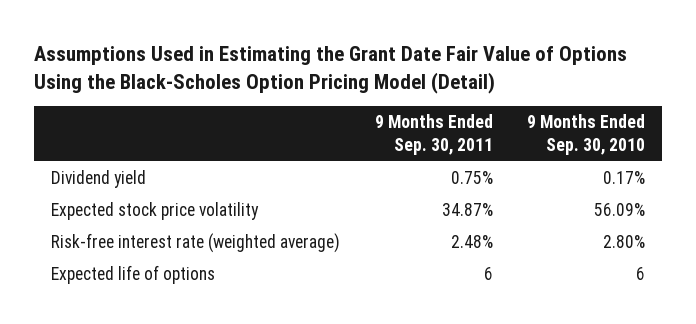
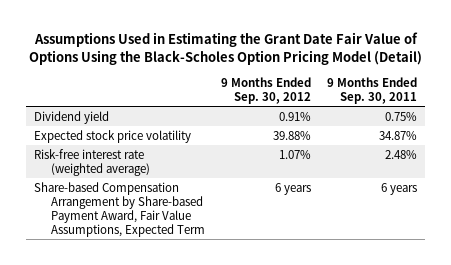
- | 9 Months Ended Sep. 30, 2011 | 9 Months Ended Sep. 30, 2010
+ | 9 Months Ended Sep. 30, 2012 | 9 Months Ended Sep. 30, 2011
- Expected life of options | 6 | 6
+ Share-based Compensation Arrangement by Share-based Payment Award, Fair Value Assumptions, Expected Term | 6 years | 6 years

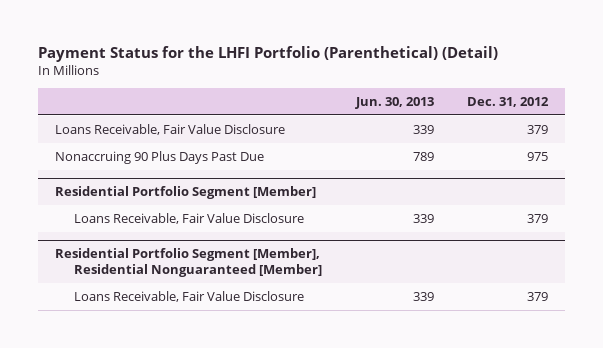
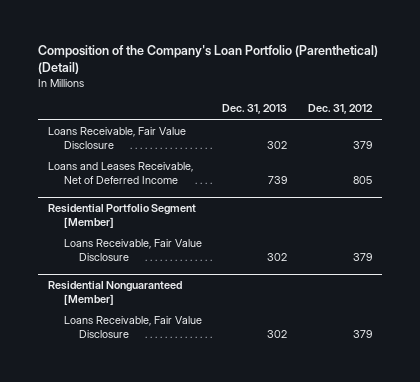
- Payment Status for the LHFI Portfolio (Parenthetical) (Detail)
+ Composition of the Company's Loan Portfolio (Parenthetical) (Detail)
- | Jun. 30, 2013 | Dec. 31, 2012
+ | Dec. 31, 2013 | Dec. 31, 2012
- Nonaccruing 90 Plus Days Past Due | 789 | 975
+ Loans and Leases Receivable, Net of Deferred Income | 739 | 805
- Residential Portfolio Segment [Member], Residential Nonguaranteed [Member]
+ Residential Nonguaranteed [Member]

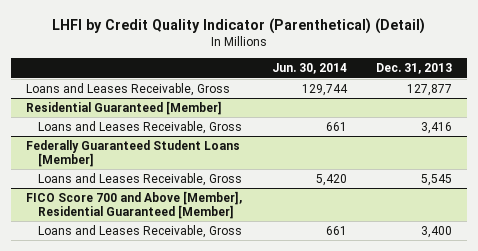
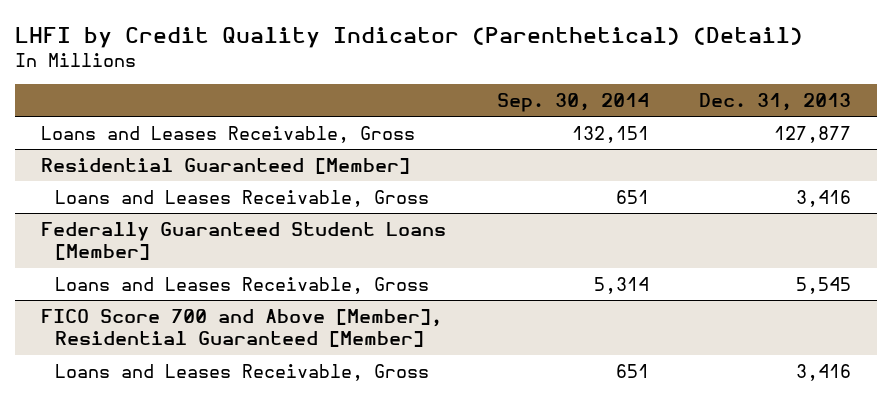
- | Jun. 30, 2014 | Dec. 31, 2013
+ | Sep. 30, 2014 | Dec. 31, 2013
@ FICO Score 700 and Above [Member], Residential Guaranteed [Member]
- Loans and Leases Receivable, Gross | 661 | 3,400
+ Loans and Leases Receivable, Gross | 651 | 3,416

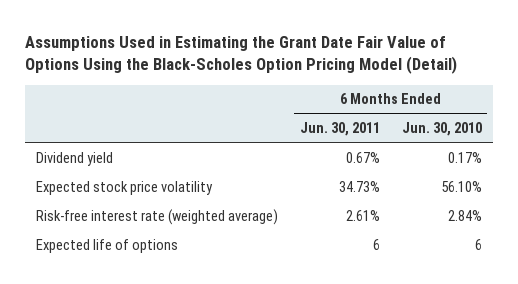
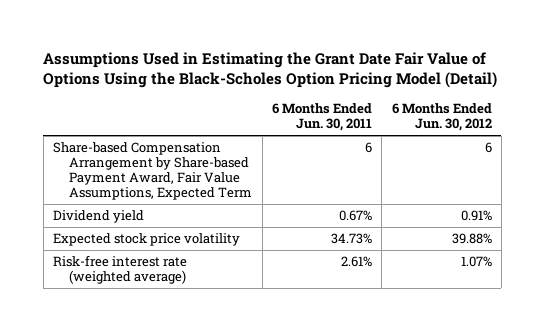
- | 6 Months Ended Jun. 30, 2011 | 6 Months Ended Jun. 30, 2010
+ | 6 Months Ended Jun. 30, 2011 | 6 Months Ended Jun. 30, 2012
+ Share-based Compensation Arrangement by Share-based Payment Award, Fair Value Assumptions, Expected Term | 6 | 6
- Expected life of options | 6 | 6

